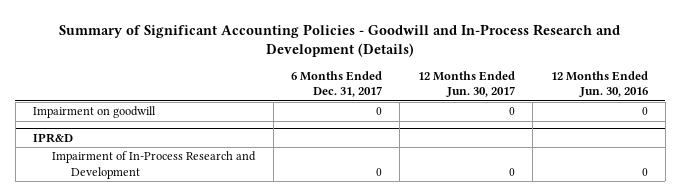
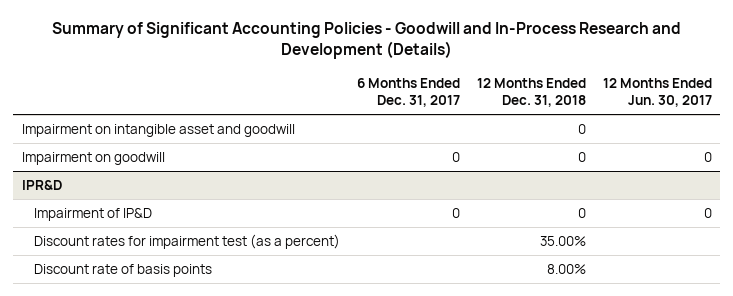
- | 6 Months Ended Dec. 31, 2017 | 12 Months Ended Jun. 30, 2017 | 12 Months Ended Jun. 30, 2016
+ | 6 Months Ended Dec. 31, 2017 | 12 Months Ended Dec. 31, 2018 | 12 Months Ended Jun. 30, 2017
+ Impairment on intangible asset and goodwill | | 0 |
@ IPR&D
- Impairment of In-Process Research and Development | 0 | 0 | 0
+ Impairment of IP&D | 0 | 0 | 0
+ Discount rates for impairment test (as a percent) | | 35.00% |
+ Discount rate of basis points | | 8.00% |

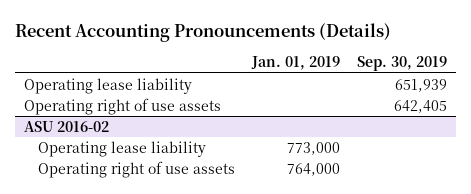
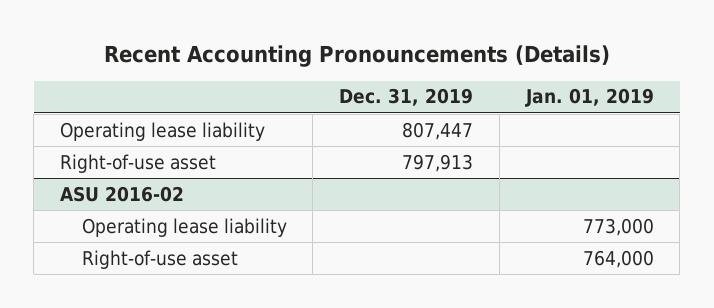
- | Jan. 01, 2019 | Sep. 30, 2019
+ | Dec. 31, 2019 | Jan. 01, 2019
- Operating right of use assets | | 642,405
+ Right-of-use asset | 797,913 |
@ ASU 2016-02
- Operating right of use assets | 764,000 |
+ Right-of-use asset | | 764,000

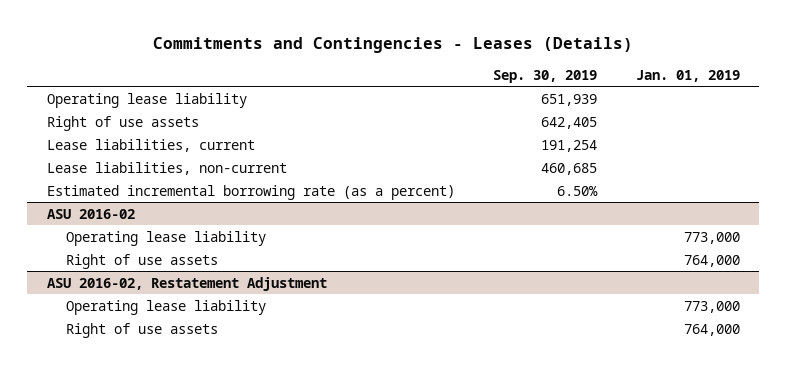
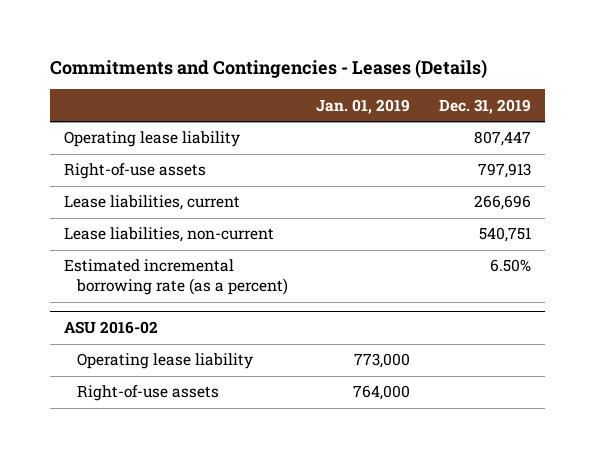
- | Sep. 30, 2019 | Jan. 01, 2019
+ | Jan. 01, 2019 | Dec. 31, 2019
- Right of use assets | 642,405 |
+ Right-of-use assets | | 797,913
@ ASU 2016-02
- Right of use assets | | 764,000
- ASU 2016-02, Restatement Adjustment
- Operating lease liability | | 773,000
- Right of use assets | | 764,000
@ ASU 2016-02
+ Right-of-use assets | 764,000 |

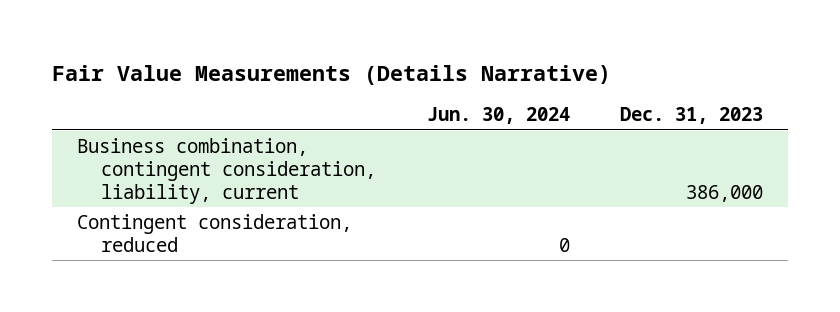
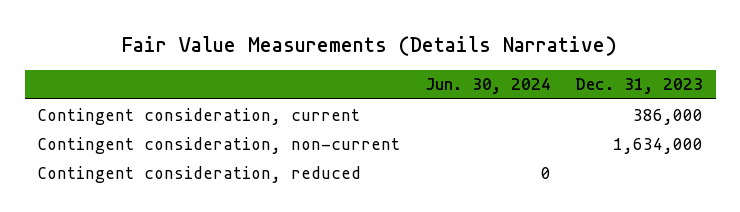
- Business combination, contingent consideration, liability, current | | 386,000
+ Contingent consideration, current | | 386,000
+ Contingent consideration, non-current | | 1,634,000

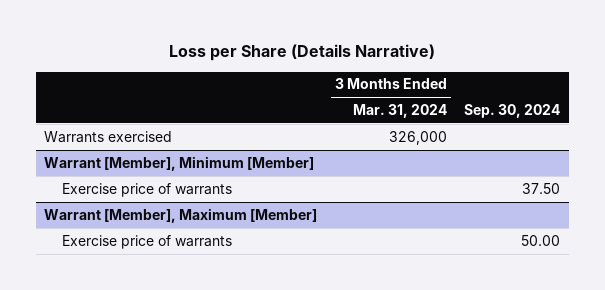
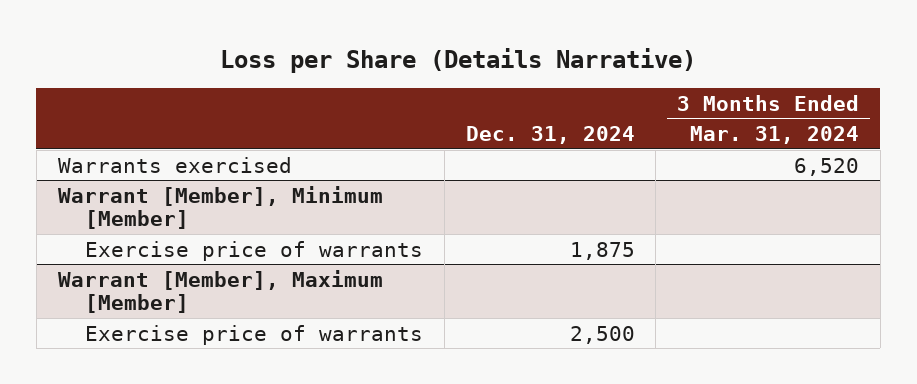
- | 3 Months Ended Mar. 31, 2024 | Sep. 30, 2024
+ | Dec. 31, 2024 | 3 Months Ended Mar. 31, 2024
- Warrants exercised | 326,000 |
+ Warrants exercised | | 6,520

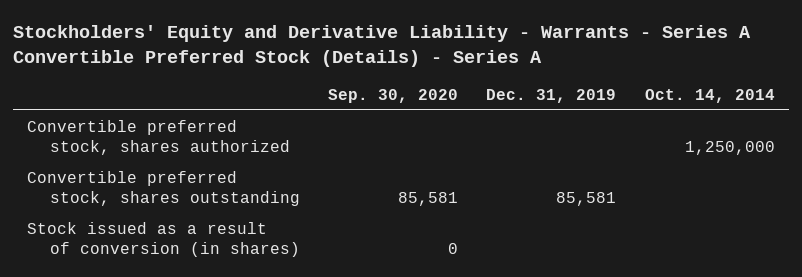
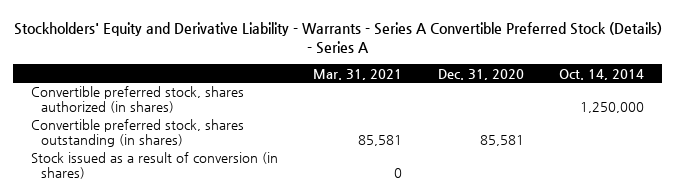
- | Sep. 30, 2020 | Dec. 31, 2019 | Oct. 14, 2014
+ | Mar. 31, 2021 | Dec. 31, 2020 | Oct. 14, 2014
- Convertible preferred stock, shares authorized | | | 1,250,000
- Convertible preferred stock, shares outstanding | 85,581 | 85,581 |
+ Convertible preferred stock, shares authorized (in shares) | | | 1,250,000
+ Convertible preferred stock, shares outstanding (in shares) | 85,581 | 85,581 |

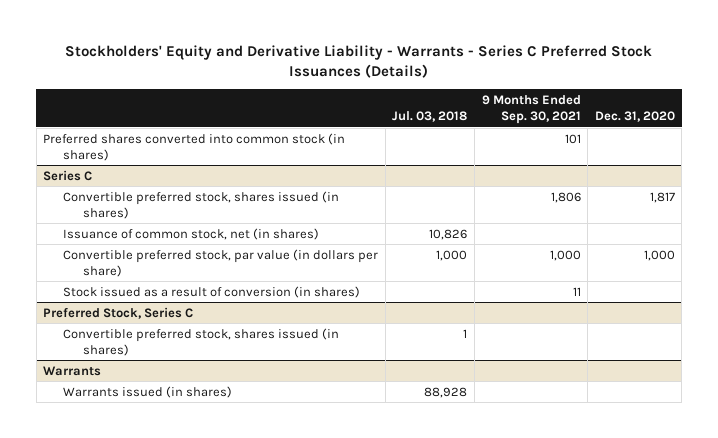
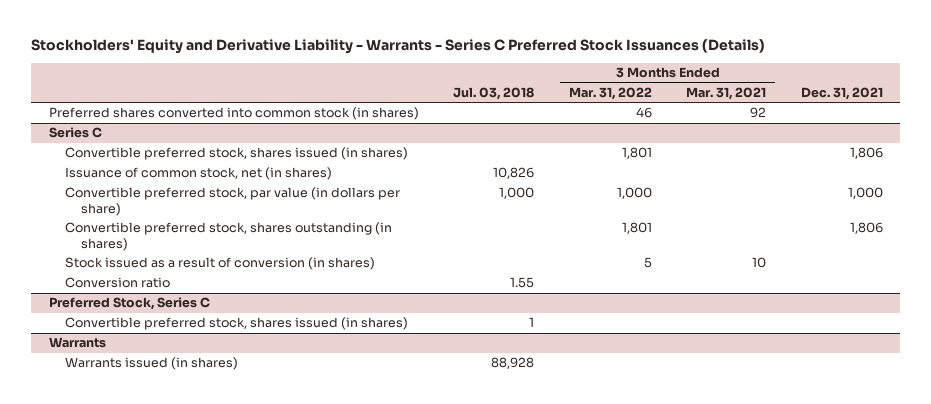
- | Jul. 03, 2018 | 9 Months Ended Sep. 30, 2021 | Dec. 31, 2020
+ | Jul. 03, 2018 | 3 Months Ended Mar. 31, 2022 | 3 Months Ended Mar. 31, 2021 | Dec. 31, 2021
@ Series C
+ Convertible preferred stock, shares outstanding (in shares) | | 1,801 | | 1,806
+ Conversion ratio | 1.55 | | |

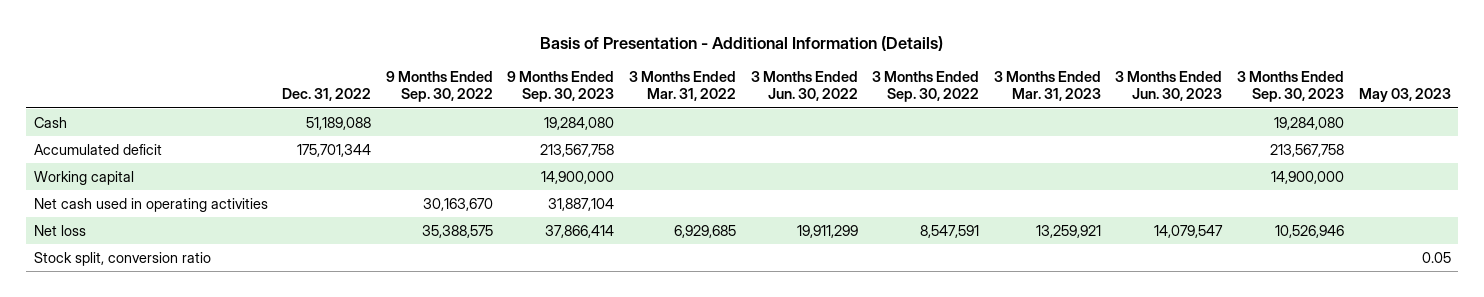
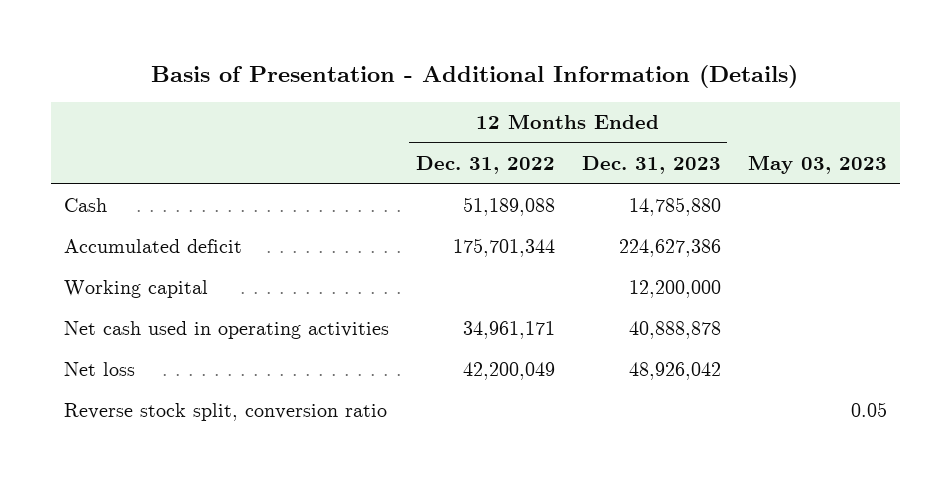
- | Dec. 31, 2022 | 9 Months Ended Sep. 30, 2022 | 9 Months Ended Sep. 30, 2023 | 3 Months Ended Mar. 31, 2022 | 3 Months Ended Jun. 30, 2022 | 3 Months Ended Sep. 30, 2022 | 3 Months Ended Mar. 31, 2023 | 3 Months Ended Jun. 30, 2023 | 3 Months Ended Sep. 30, 2023 | May 03, 2023
+ | 12 Months Ended Dec. 31, 2022 | 12 Months Ended Dec. 31, 2023 | May 03, 2023
- Stock split, conversion ratio | | | | | | | | | | 0.05
+ Reverse stock split, conversion ratio | | | 0.05

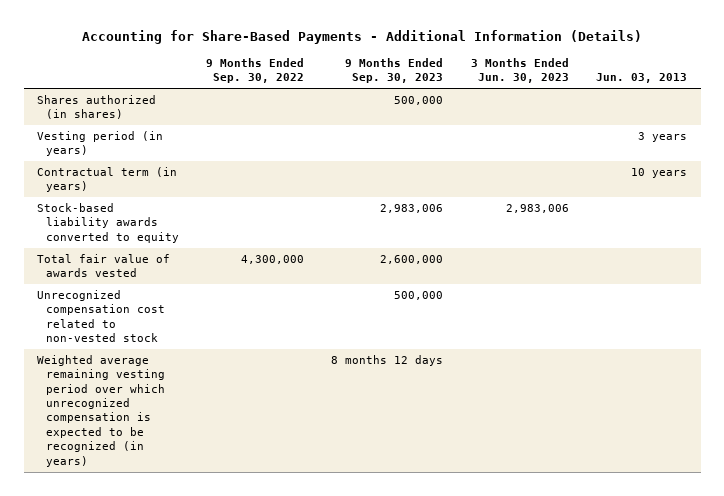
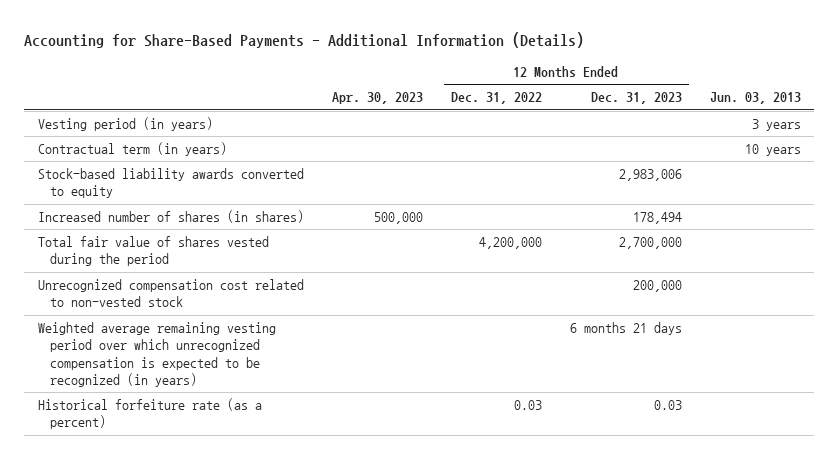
- | 9 Months Ended Sep. 30, 2022 | 9 Months Ended Sep. 30, 2023 | 3 Months Ended Jun. 30, 2023 | Jun. 03, 2013
+ | Apr. 30, 2023 | 12 Months Ended Dec. 31, 2022 | 12 Months Ended Dec. 31, 2023 | Jun. 03, 2013
- Shares authorized (in shares) | | 500,000 | |
- Total fair value of awards vested | 4,300,000 | 2,600,000 | |
+ Increased number of shares (in shares) | 500,000 | | 178,494 |
+ Total fair value of shares vested during the period | | 4,200,000 | 2,700,000 |
+ Historical forfeiture rate (as a percent) | | 0.03 | 0.03 |

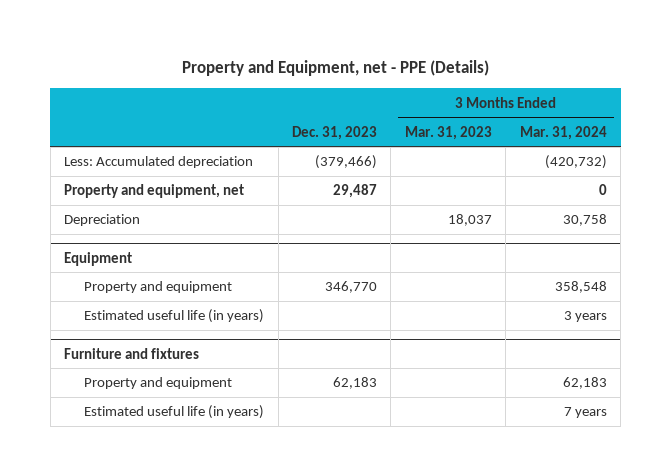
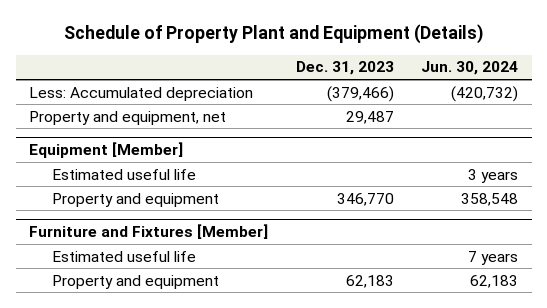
- Property and Equipment, net - PPE (Details)
+ Schedule of Property Plant and Equipment (Details)
- | Dec. 31, 2023 | 3 Months Ended Mar. 31, 2023 | 3 Months Ended Mar. 31, 2024
+ | Dec. 31, 2023 | Jun. 30, 2024
- Depreciation | | 18,037 | 30,758
- Equipment
+ Equipment [Member]
+ Estimated useful life | | 3 years
- Estimated useful life (in years) | | | 3 years
- Furniture and fixtures
+ Furniture and Fixtures [Member]
+ Estimated useful life | | 7 years
- Estimated useful life (in years) | | | 7 years

